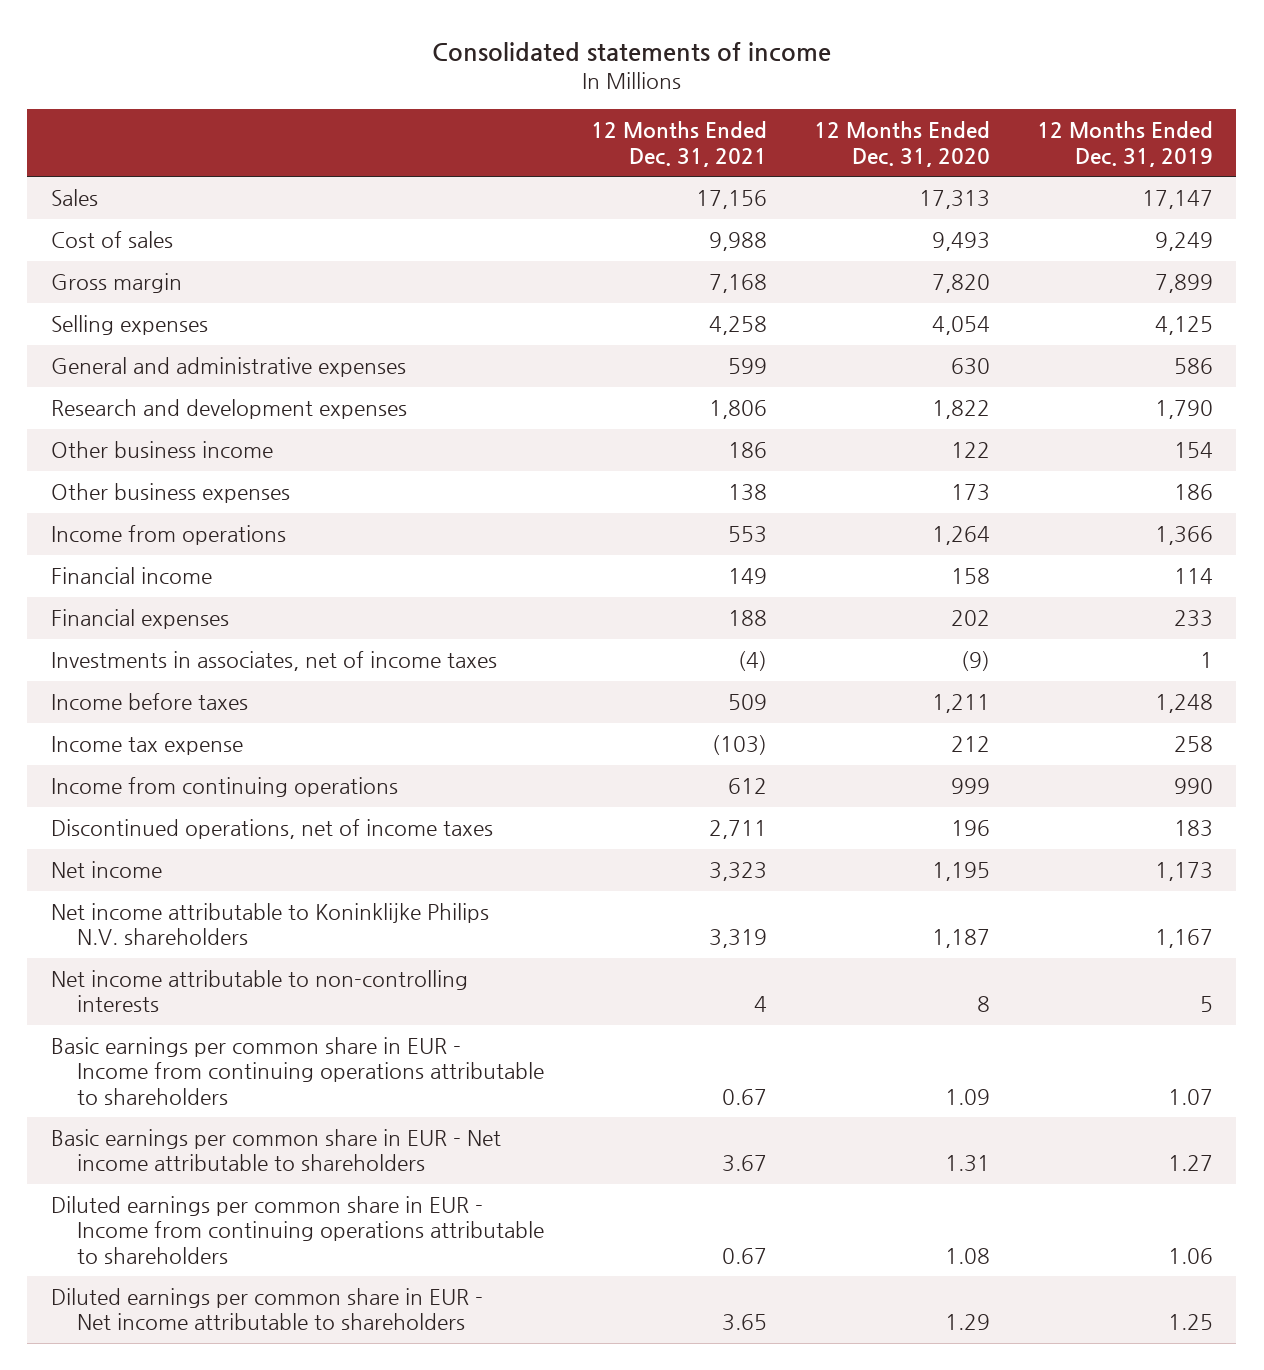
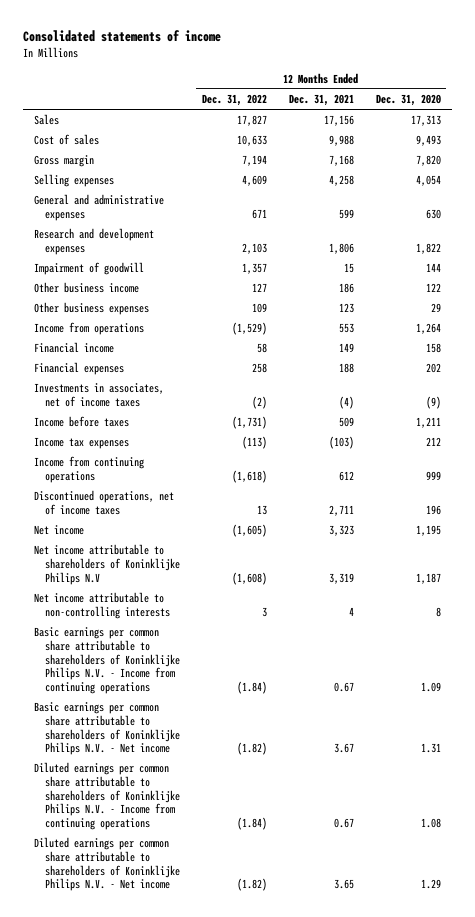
- | 12 Months Ended Dec. 31, 2021 | 12 Months Ended Dec. 31, 2020 | 12 Months Ended Dec. 31, 2019
+ | 12 Months Ended Dec. 31, 2022 | 12 Months Ended Dec. 31, 2021 | 12 Months Ended Dec. 31, 2020
+ Impairment of goodwill | 1,357 | 15 | 144
- Other business expenses | 138 | 173 | 186
+ Other business expenses | 109 | 123 | 29
- Income tax expense | (103) | 212 | 258
+ Income tax expenses | (113) | (103) | 212
- Net income attributable to Koninklijke Philips N.V. shareholders | 3,319 | 1,187 | 1,167
+ Net income attributable to shareholders of Koninklijke Philips N.V | (1,608) | 3,319 | 1,187
- Basic earnings per common share in EUR - Income from continuing operations attributable to shareholders | 0.67 | 1.09 | 1.07
- Basic earnings per common share in EUR - Net income attributable to shareholders | 3.67 | 1.31 | 1.27
- Diluted earnings per common share in EUR - Income from continuing operations attributable to shareholders | 0.67 | 1.08 | 1.06
- Diluted earnings per common share in EUR - Net income attributable to shareholders | 3.65 | 1.29 | 1.25
+ Basic earnings per common share attributable to shareholders of Koninklijke Philips N.V. - Income from continuing operations | (1.84) | 0.67 | 1.09
+ Basic earnings per common share attributable to shareholders of Koninklijke Philips N.V. - Net income | (1.82) | 3.67 | 1.31
+ Diluted earnings per common share attributable to shareholders of Koninklijke Philips N.V. - Income from continuing operations | (1.84) | 0.67 | 1.08
+ Diluted earnings per common share attributable to shareholders of Koninklijke Philips N.V. - Net income | (1.82) | 3.65 | 1.29

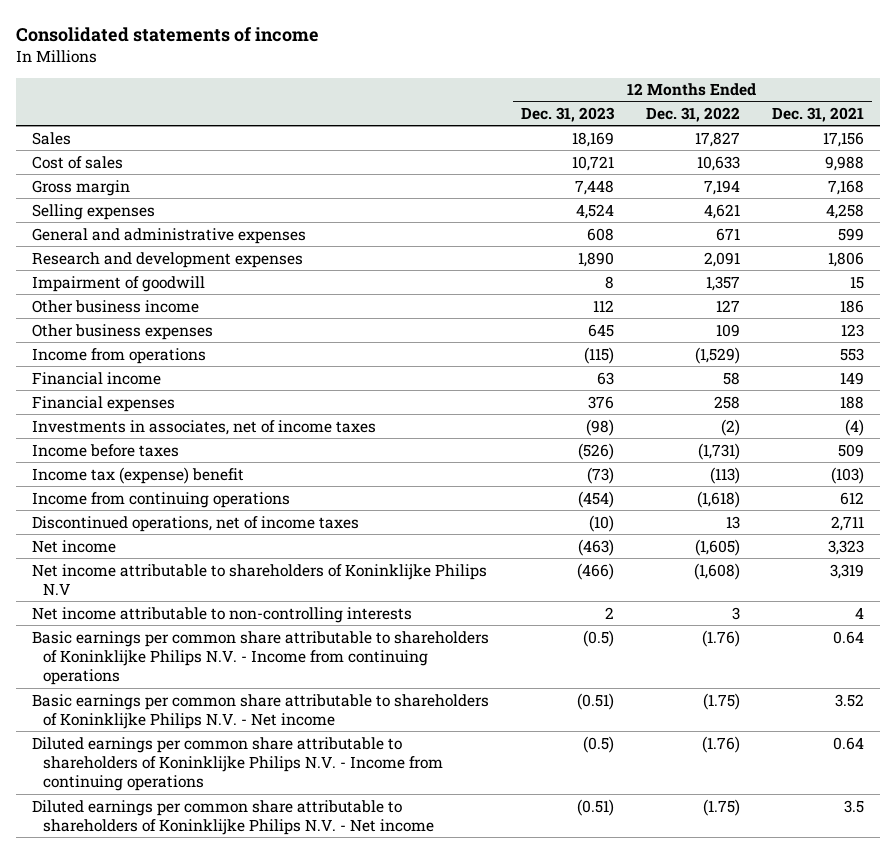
- | 12 Months Ended Dec. 31, 2022 | 12 Months Ended Dec. 31, 2021 | 12 Months Ended Dec. 31, 2020
+ | 12 Months Ended Dec. 31, 2023 | 12 Months Ended Dec. 31, 2022 | 12 Months Ended Dec. 31, 2021
- Selling expenses | 4,609 | 4,258 | 4,054
+ Selling expenses | 4,524 | 4,621 | 4,258
- Research and development expenses | 2,103 | 1,806 | 1,822
+ Research and development expenses | 1,890 | 2,091 | 1,806
- Income tax expenses | (113) | (103) | 212
+ Income tax (expense) benefit | (73) | (113) | (103)
- Basic earnings per common share attributable to shareholders of Koninklijke Philips N.V. - Income from continuing operations | (1.84) | 0.67 | 1.09
- Basic earnings per common share attributable to shareholders of Koninklijke Philips N.V. - Net income | (1.82) | 3.67 | 1.31
- Diluted earnings per common share attributable to shareholders of Koninklijke Philips N.V. - Income from continuing operations | (1.84) | 0.67 | 1.08
- Diluted earnings per common share attributable to shareholders of Koninklijke Philips N.V. - Net income | (1.82) | 3.65 | 1.29
+ Basic earnings per common share attributable to shareholders of Koninklijke Philips N.V. - Income from continuing operations | (0.5) | (1.76) | 0.64
+ Basic earnings per common share attributable to shareholders of Koninklijke Philips N.V. - Net income | (0.51) | (1.75) | 3.52
+ Diluted earnings per common share attributable to shareholders of Koninklijke Philips N.V. - Income from continuing operations | (0.5) | (1.76) | 0.64
+ Diluted earnings per common share attributable to shareholders of Koninklijke Philips N.V. - Net income | (0.51) | (1.75) | 3.5

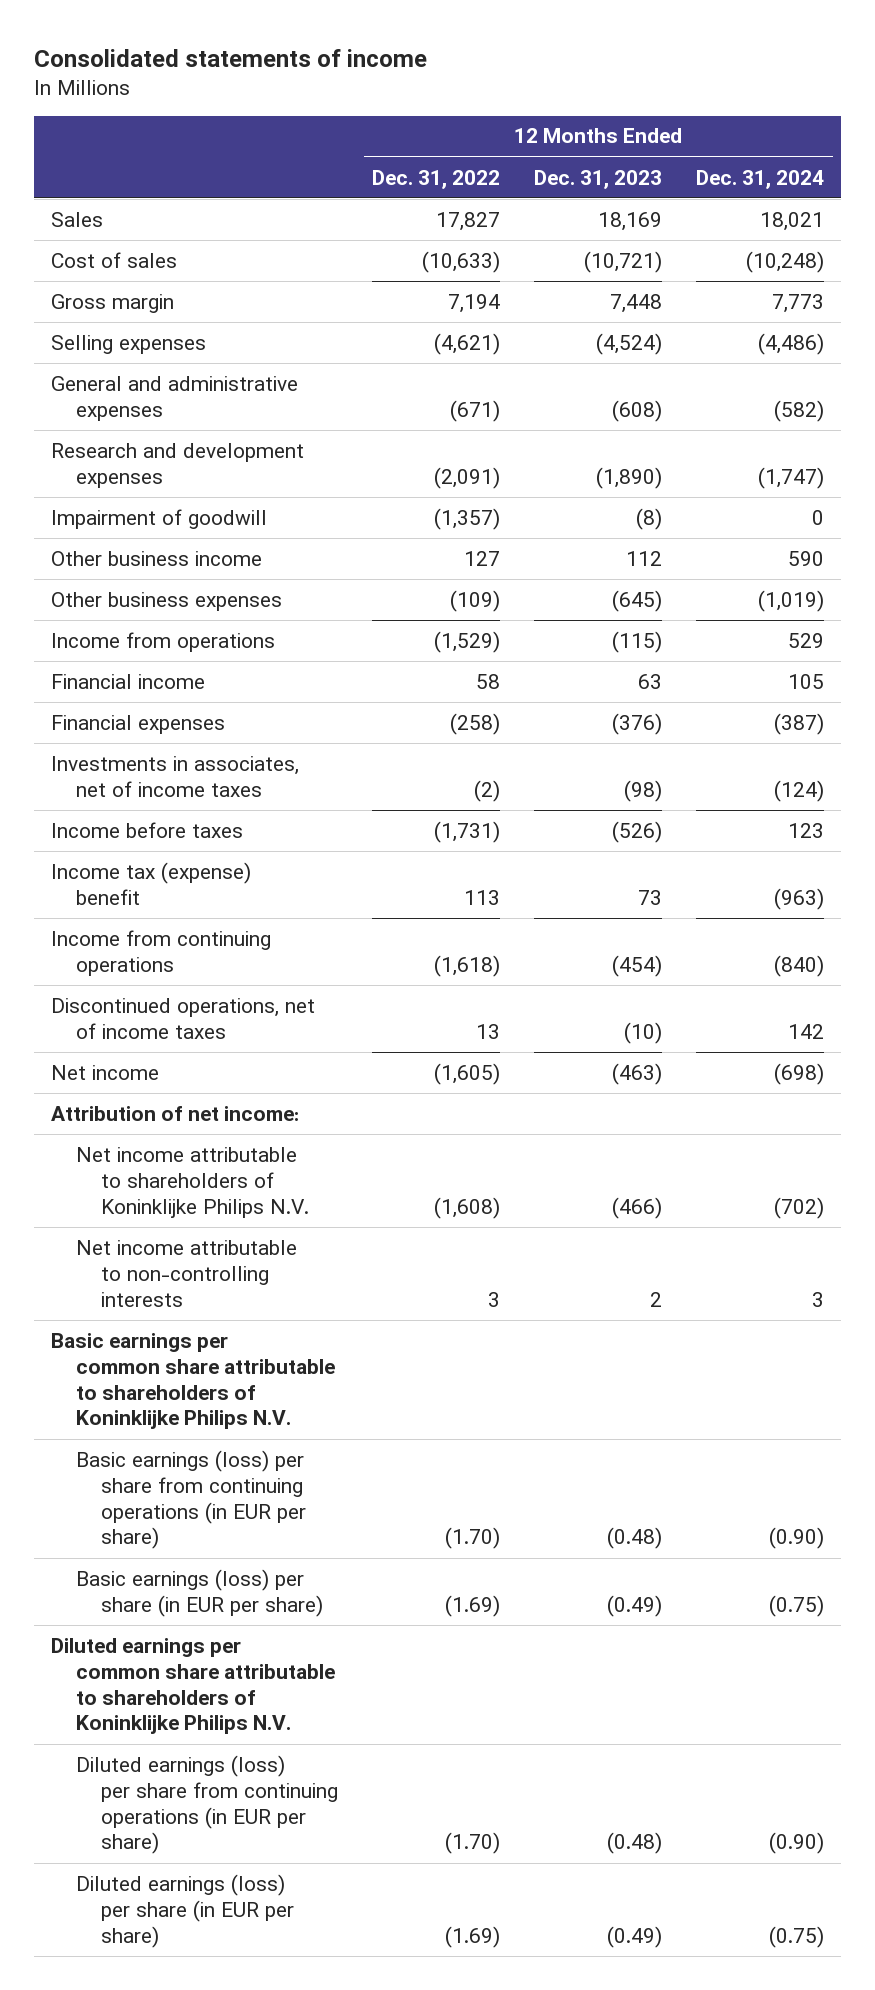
- | 12 Months Ended Dec. 31, 2023 | 12 Months Ended Dec. 31, 2022 | 12 Months Ended Dec. 31, 2021
+ | 12 Months Ended Dec. 31, 2022 | 12 Months Ended Dec. 31, 2023 | 12 Months Ended Dec. 31, 2024
- Cost of sales | 10,721 | 10,633 | 9,988
+ Cost of sales | (10,633) | (10,721) | (10,248)
- Selling expenses | 4,524 | 4,621 | 4,258
- General and administrative expenses | 608 | 671 | 599
- Research and development expenses | 1,890 | 2,091 | 1,806
- Impairment of goodwill | 8 | 1,357 | 15
+ Selling expenses | (4,621) | (4,524) | (4,486)
+ General and administrative expenses | (671) | (608) | (582)
+ Research and development expenses | (2,091) | (1,890) | (1,747)
+ Impairment of goodwill | (1,357) | (8) | 0
- Other business expenses | 645 | 109 | 123
+ Other business expenses | (109) | (645) | (1,019)
- Financial expenses | 376 | 258 | 188
+ Financial expenses | (258) | (376) | (387)
- Income tax (expense) benefit | (73) | (113) | (103)
+ Income tax (expense) benefit | 113 | 73 | (963)
- Net income attributable to shareholders of Koninklijke Philips N.V | (466) | (1,608) | 3,319
+ Attribution of net income:
+ Net income attributable to shareholders of Koninklijke Philips N.V. | (1,608) | (466) | (702)
- Basic earnings per common share attributable to shareholders of Koninklijke Philips N.V. - Income from continuing operations | (0.5) | (1.76) | 0.64
- Basic earnings per common share attributable to shareholders of Koninklijke Philips N.V. - Net income | (0.51) | (1.75) | 3.52
- Diluted earnings per common share attributable to shareholders of Koninklijke Philips N.V. - Income from continuing operations | (0.5) | (1.76) | 0.64
- Diluted earnings per common share attributable to shareholders of Koninklijke Philips N.V. - Net income | (0.51) | (1.75) | 3.5
+ Basic earnings per common share attributable to shareholders of Koninklijke Philips N.V.
+ Basic earnings (loss) per share from continuing operations (in EUR per share) | (1.70) | (0.48) | (0.90)
+ Basic earnings (loss) per share (in EUR per share) | (1.69) | (0.49) | (0.75)
+ Diluted earnings per common share attributable to shareholders of Koninklijke Philips N.V.
+ Diluted earnings (loss) per share from continuing operations (in EUR per share) | (1.70) | (0.48) | (0.90)
+ Diluted earnings (loss) per share (in EUR per share) | (1.69) | (0.49) | (0.75)

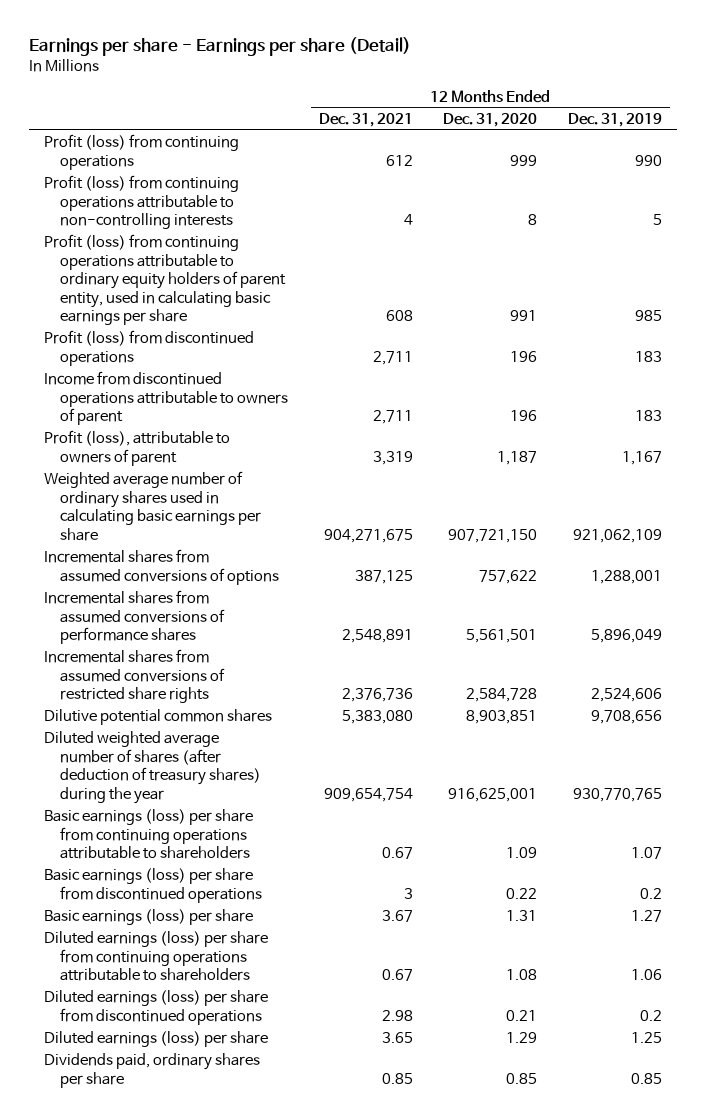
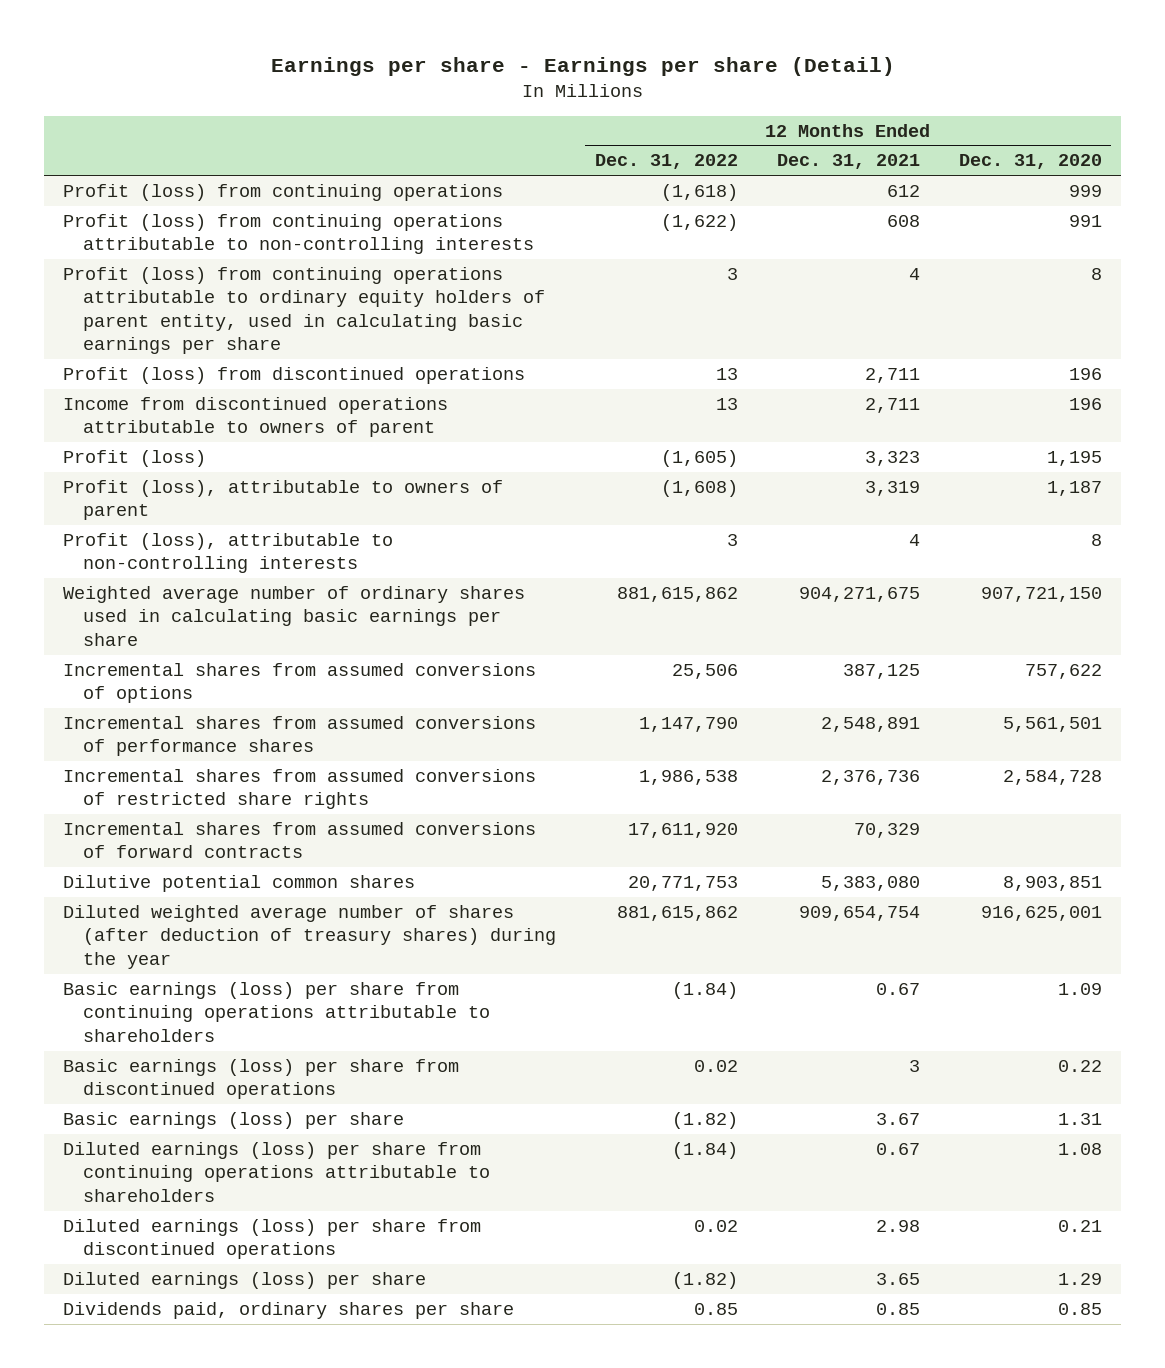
- | 12 Months Ended Dec. 31, 2021 | 12 Months Ended Dec. 31, 2020 | 12 Months Ended Dec. 31, 2019
+ | 12 Months Ended Dec. 31, 2022 | 12 Months Ended Dec. 31, 2021 | 12 Months Ended Dec. 31, 2020
- Profit (loss) from continuing operations attributable to non-controlling interests | 4 | 8 | 5
- Profit (loss) from continuing operations attributable to ordinary equity holders of parent entity, used in calculating basic earnings per share | 608 | 991 | 985
+ Profit (loss) from continuing operations attributable to non-controlling interests | (1,622) | 608 | 991
+ Profit (loss) from continuing operations attributable to ordinary equity holders of parent entity, used in calculating basic earnings per share | 3 | 4 | 8
+ Profit (loss) | (1,605) | 3,323 | 1,195
+ Profit (loss), attributable to non-controlling interests | 3 | 4 | 8
+ Incremental shares from assumed conversions of forward contracts | 17,611,920 | 70,329 |

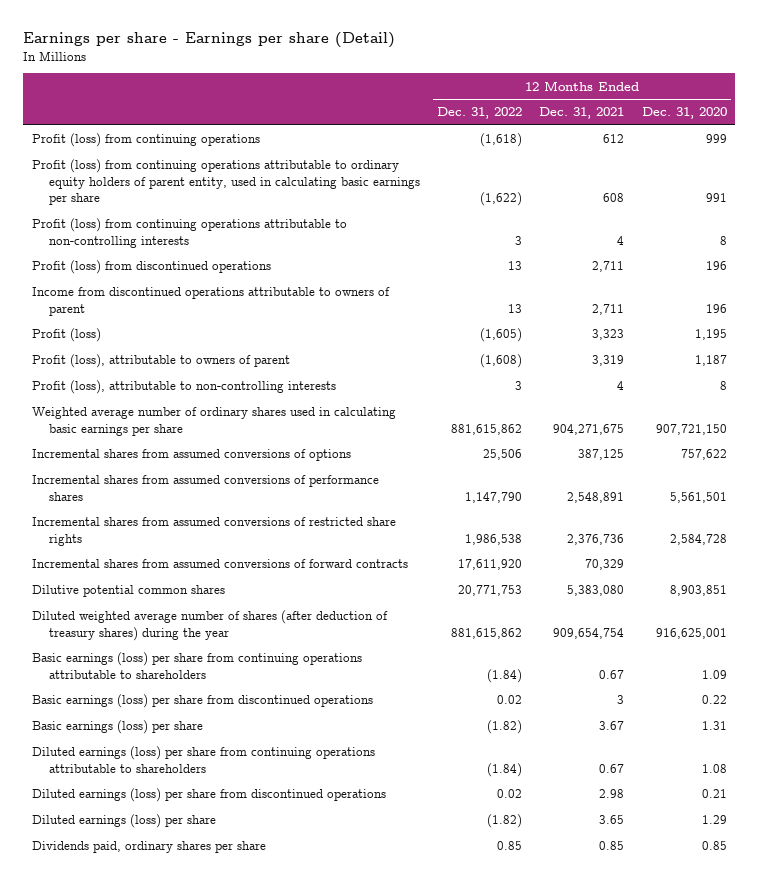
- Profit (loss) from continuing operations attributable to non-controlling interests | (1,622) | 608 | 991
- Profit (loss) from continuing operations attributable to ordinary equity holders of parent entity, used in calculating basic earnings per share | 3 | 4 | 8
+ Profit (loss) from continuing operations attributable to ordinary equity holders of parent entity, used in calculating basic earnings per share | (1,622) | 608 | 991
+ Profit (loss) from continuing operations attributable to non-controlling interests | 3 | 4 | 8

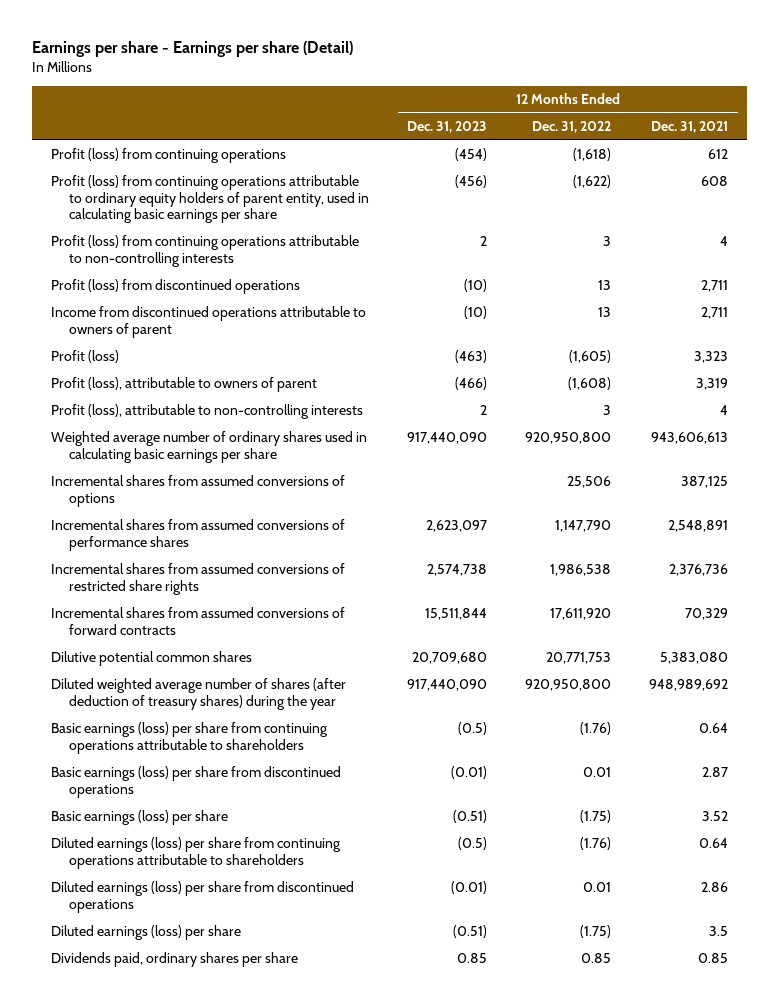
- | 12 Months Ended Dec. 31, 2022 | 12 Months Ended Dec. 31, 2021 | 12 Months Ended Dec. 31, 2020
+ | 12 Months Ended Dec. 31, 2023 | 12 Months Ended Dec. 31, 2022 | 12 Months Ended Dec. 31, 2021
- Weighted average number of ordinary shares used in calculating basic earnings per share | 881,615,862 | 904,271,675 | 907,721,150
+ Weighted average number of ordinary shares used in calculating basic earnings per share | 917,440,090 | 920,950,800 | 943,606,613
- Diluted weighted average number of shares (after deduction of treasury shares) during the year | 881,615,862 | 909,654,754 | 916,625,001
- Basic earnings (loss) per share from continuing operations attributable to shareholders | (1.84) | 0.67 | 1.09
- Basic earnings (loss) per share from discontinued operations | 0.02 | 3 | 0.22
- Basic earnings (loss) per share | (1.82) | 3.67 | 1.31
- Diluted earnings (loss) per share from continuing operations attributable to shareholders | (1.84) | 0.67 | 1.08
- Diluted earnings (loss) per share from discontinued operations | 0.02 | 2.98 | 0.21
- Diluted earnings (loss) per share | (1.82) | 3.65 | 1.29
+ Diluted weighted average number of shares (after deduction of treasury shares) during the year | 917,440,090 | 920,950,800 | 948,989,692
+ Basic earnings (loss) per share from continuing operations attributable to shareholders | (0.5) | (1.76) | 0.64
+ Basic earnings (loss) per share from discontinued operations | (0.01) | 0.01 | 2.87
+ Basic earnings (loss) per share | (0.51) | (1.75) | 3.52
+ Diluted earnings (loss) per share from continuing operations attributable to shareholders | (0.5) | (1.76) | 0.64
+ Diluted earnings (loss) per share from discontinued operations | (0.01) | 0.01 | 2.86
+ Diluted earnings (loss) per share | (0.51) | (1.75) | 3.5

